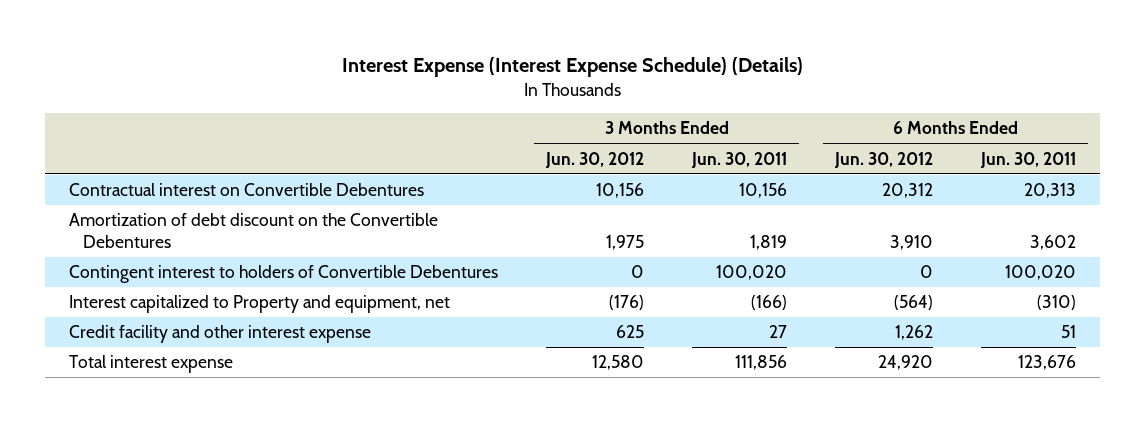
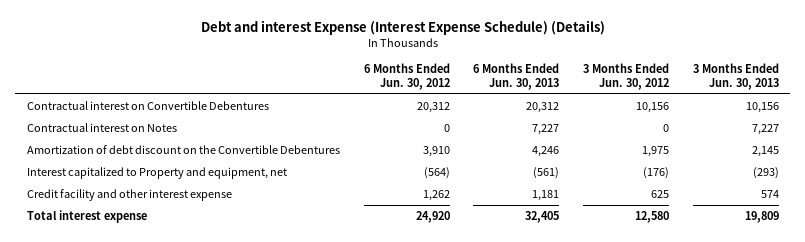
- Interest Expense (Interest Expense Schedule) (Details)
+ Debt and interest Expense (Interest Expense Schedule) (Details)
- | 3 Months Ended Jun. 30, 2012 | 3 Months Ended Jun. 30, 2011 | 6 Months Ended Jun. 30, 2012 | 6 Months Ended Jun. 30, 2011
+ | 6 Months Ended Jun. 30, 2012 | 6 Months Ended Jun. 30, 2013 | 3 Months Ended Jun. 30, 2012 | 3 Months Ended Jun. 30, 2013
+ Contractual interest on Notes | 0 | 7,227 | 0 | 7,227
- Contingent interest to holders of Convertible Debentures | 0 | 100,020 | 0 | 100,020

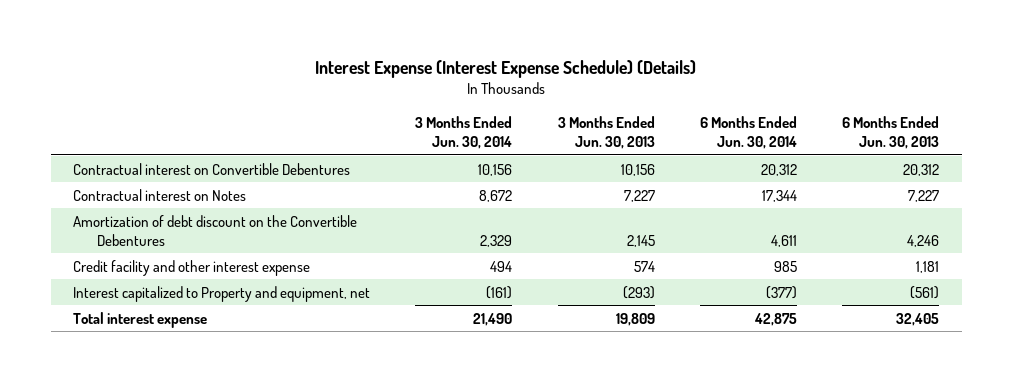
- Debt and interest Expense (Interest Expense Schedule) (Details)
+ Interest Expense (Interest Expense Schedule) (Details)
- | 6 Months Ended Jun. 30, 2012 | 6 Months Ended Jun. 30, 2013 | 3 Months Ended Jun. 30, 2012 | 3 Months Ended Jun. 30, 2013
+ | 3 Months Ended Jun. 30, 2014 | 3 Months Ended Jun. 30, 2013 | 6 Months Ended Jun. 30, 2014 | 6 Months Ended Jun. 30, 2013
moved down: Interest capitalized to Property and equipment, net | (161) | (293) | (377) | (561)

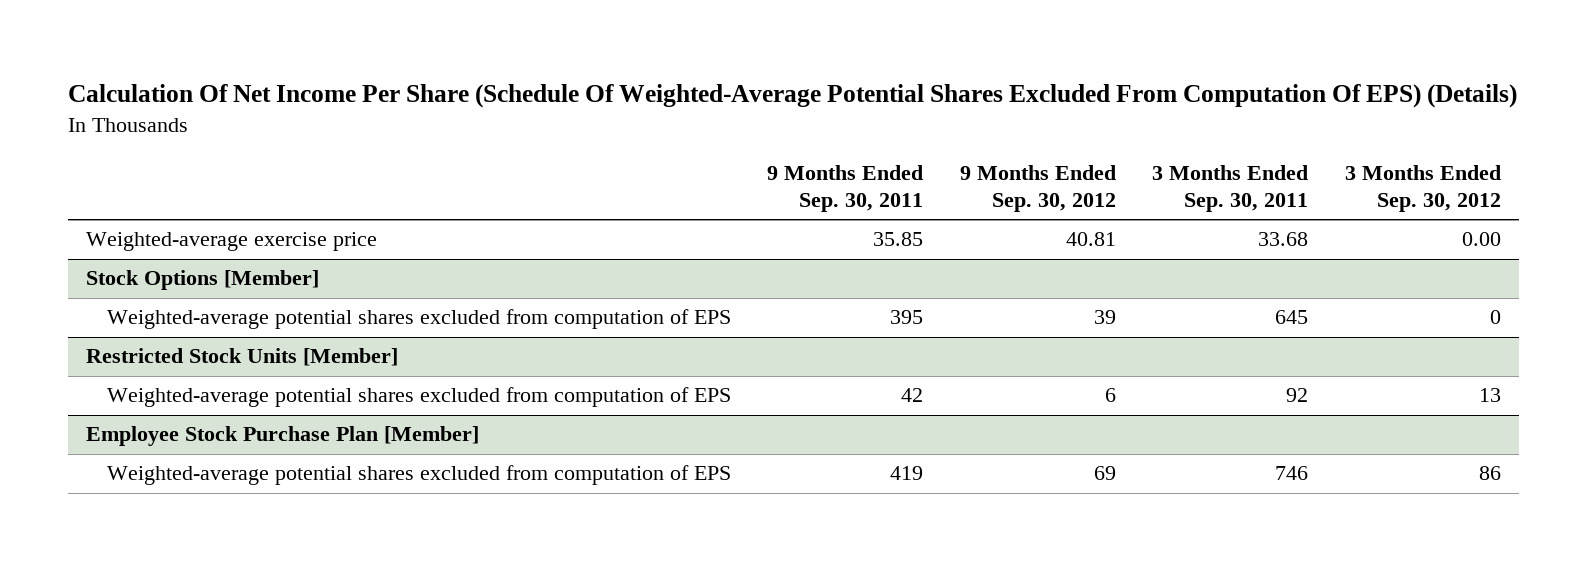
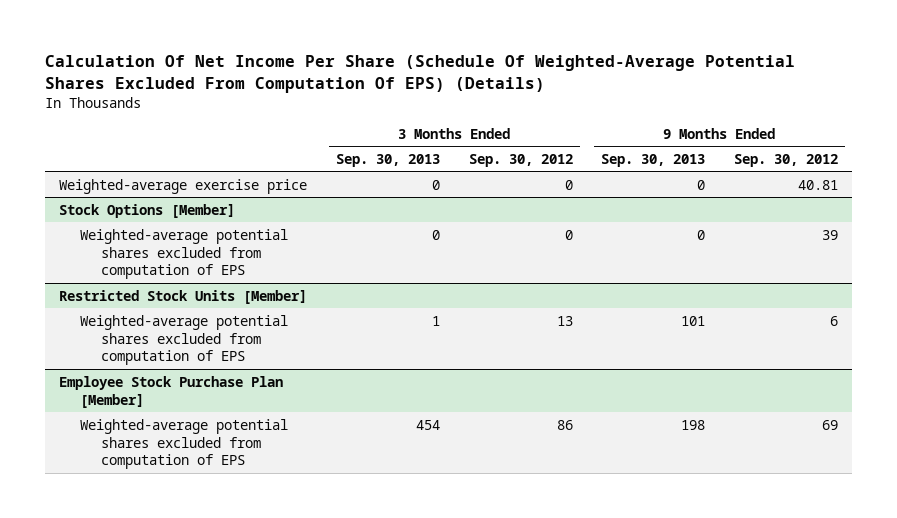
- | 9 Months Ended Sep. 30, 2011 | 9 Months Ended Sep. 30, 2012 | 3 Months Ended Sep. 30, 2011 | 3 Months Ended Sep. 30, 2012
+ | 3 Months Ended Sep. 30, 2013 | 3 Months Ended Sep. 30, 2012 | 9 Months Ended Sep. 30, 2013 | 9 Months Ended Sep. 30, 2012
- Weighted-average exercise price | 35.85 | 40.81 | 33.68 | 0.00
+ Weighted-average exercise price | 0 | 0 | 0 | 40.81

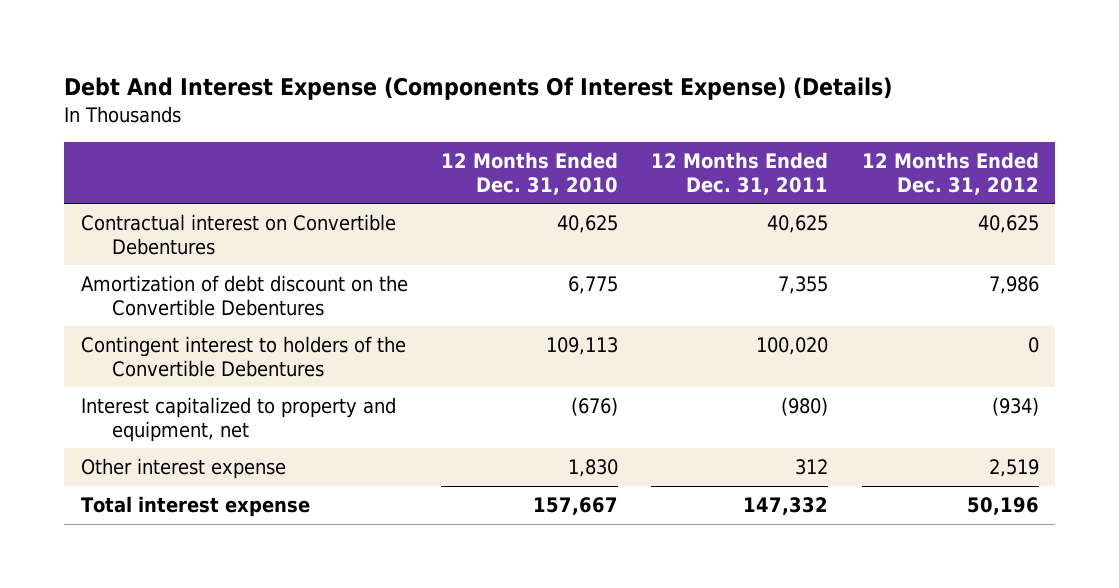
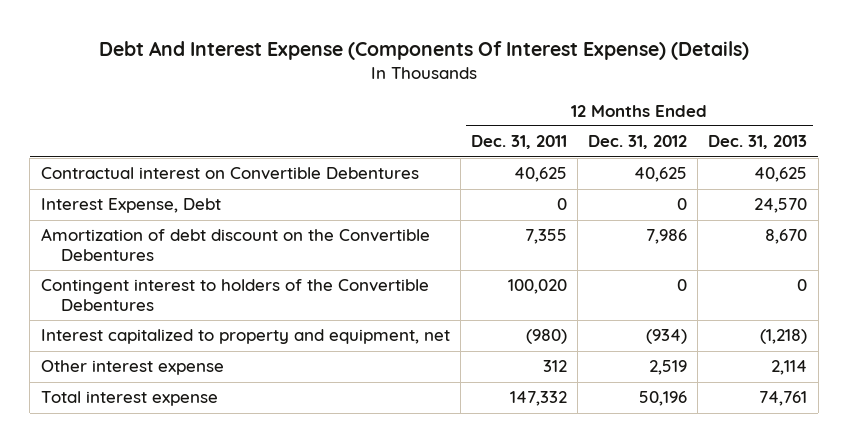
- | 12 Months Ended Dec. 31, 2010 | 12 Months Ended Dec. 31, 2011 | 12 Months Ended Dec. 31, 2012
+ | 12 Months Ended Dec. 31, 2011 | 12 Months Ended Dec. 31, 2012 | 12 Months Ended Dec. 31, 2013
+ Interest Expense, Debt | 0 | 0 | 24,570

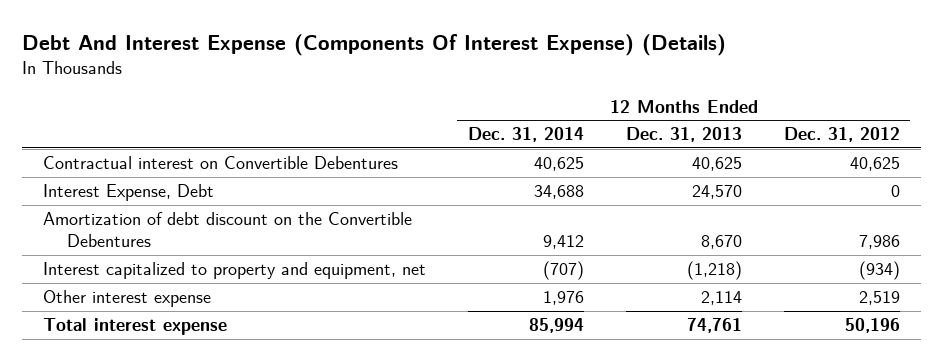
- | 12 Months Ended Dec. 31, 2011 | 12 Months Ended Dec. 31, 2012 | 12 Months Ended Dec. 31, 2013
+ | 12 Months Ended Dec. 31, 2014 | 12 Months Ended Dec. 31, 2013 | 12 Months Ended Dec. 31, 2012
- Contingent interest to holders of the Convertible Debentures | 100,020 | 0 | 0

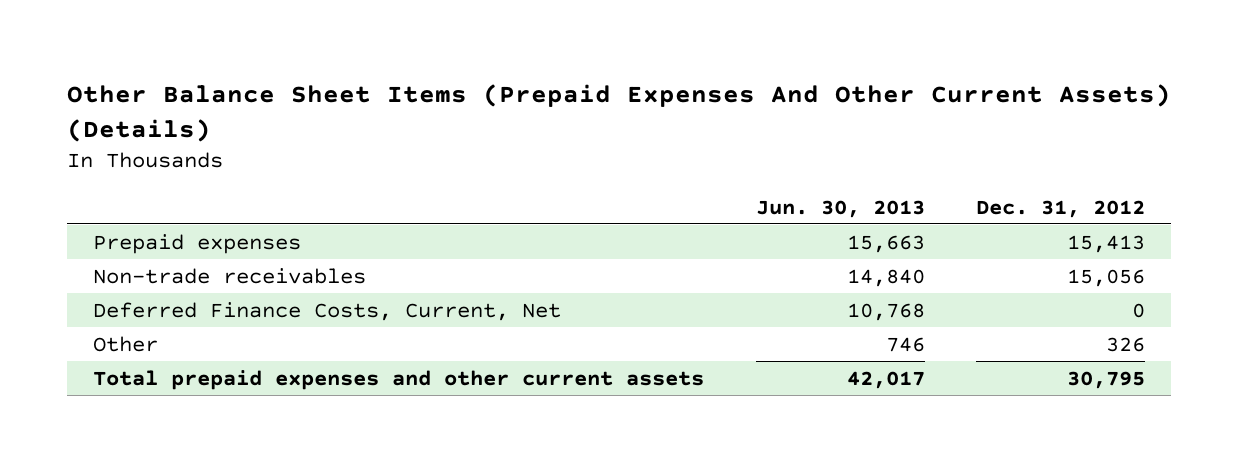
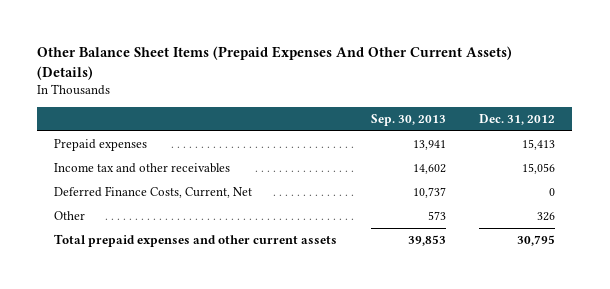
- | Jun. 30, 2013 | Dec. 31, 2012
+ | Sep. 30, 2013 | Dec. 31, 2012
- Non-trade receivables | 14,840 | 15,056
+ Income tax and other receivables | 14,602 | 15,056

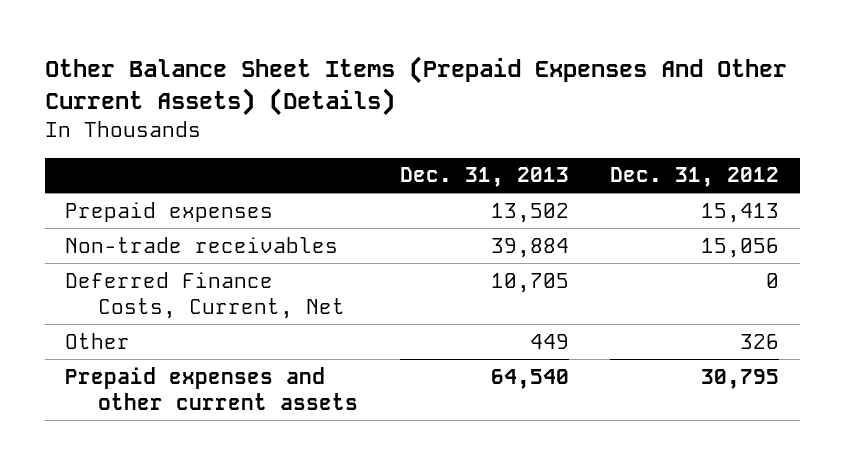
- | Sep. 30, 2013 | Dec. 31, 2012
+ | Dec. 31, 2013 | Dec. 31, 2012
- Income tax and other receivables | 14,602 | 15,056
+ Non-trade receivables | 39,884 | 15,056
- Total prepaid expenses and other current assets | 39,853 | 30,795
+ Prepaid expenses and other current assets | 64,540 | 30,795

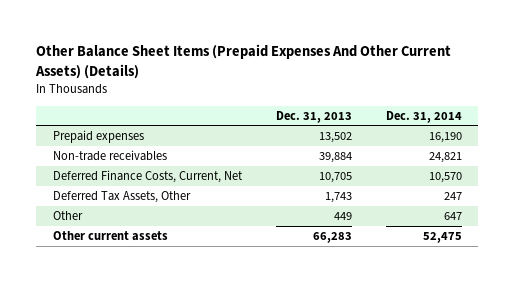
- | Dec. 31, 2013 | Dec. 31, 2012
+ | Dec. 31, 2013 | Dec. 31, 2014
+ Deferred Tax Assets, Other | 1,743 | 247
- Prepaid expenses and other current assets | 64,540 | 30,795
+ Other current assets | 66,283 | 52,475

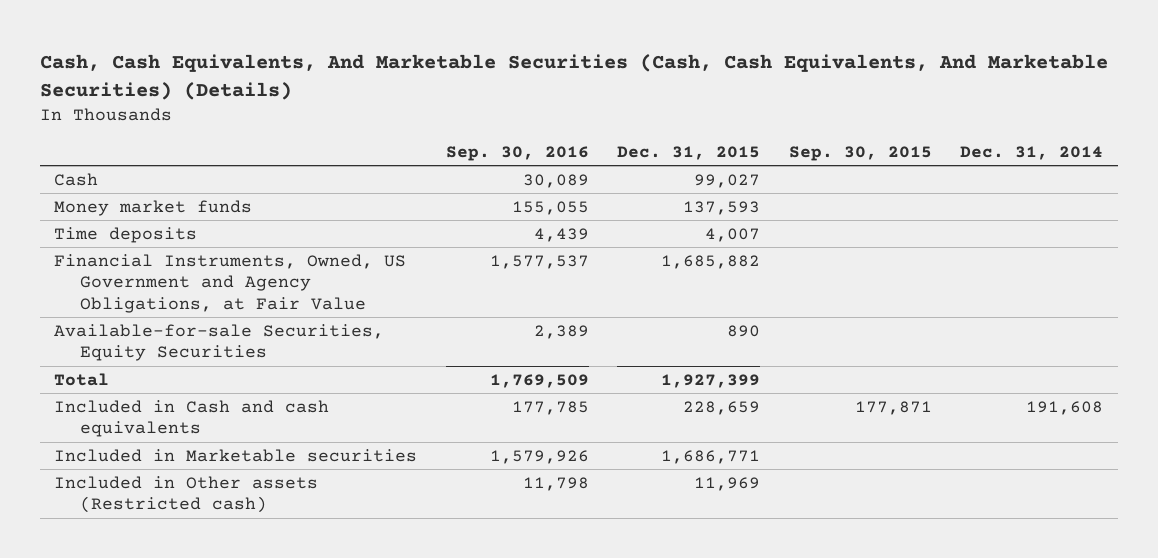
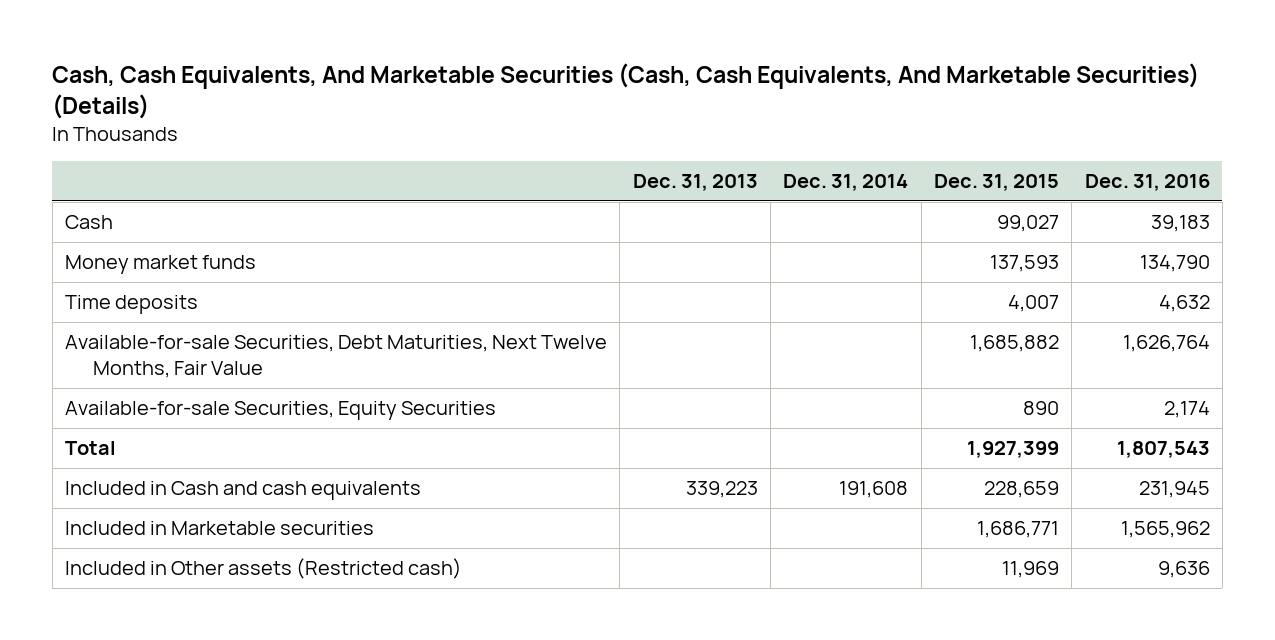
- | Sep. 30, 2016 | Dec. 31, 2015 | Sep. 30, 2015 | Dec. 31, 2014
+ | Dec. 31, 2013 | Dec. 31, 2014 | Dec. 31, 2015 | Dec. 31, 2016
- Financial Instruments, Owned, US Government and Agency Obligations, at Fair Value | 1,577,537 | 1,685,882 | |
+ Available-for-sale Securities, Debt Maturities, Next Twelve Months, Fair Value | | | 1,685,882 | 1,626,764

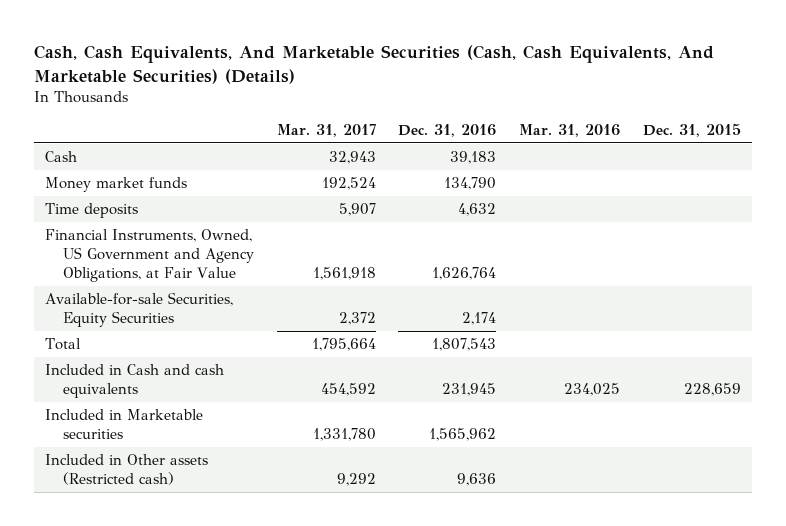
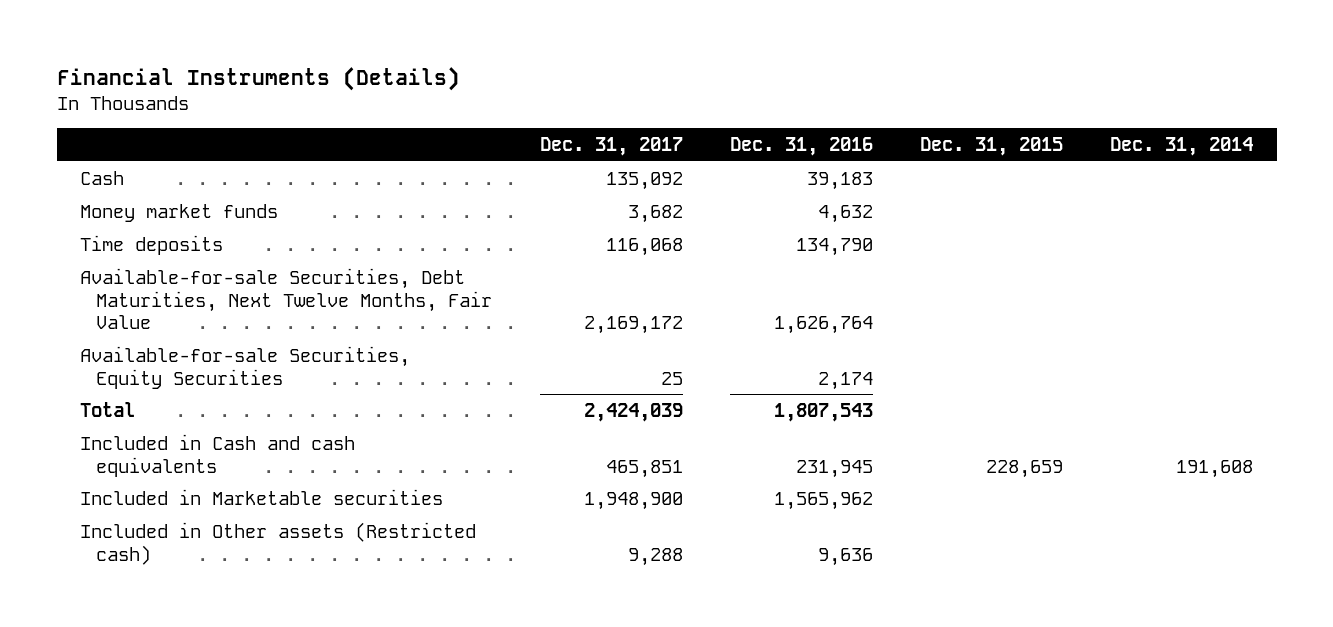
- Cash, Cash Equivalents, And Marketable Securities (Cash, Cash Equivalents, And Marketable Securities) (Details)
+ Financial Instruments (Details)
- | Mar. 31, 2017 | Dec. 31, 2016 | Mar. 31, 2016 | Dec. 31, 2015
+ | Dec. 31, 2017 | Dec. 31, 2016 | Dec. 31, 2015 | Dec. 31, 2014
- Money market funds | 192,524 | 134,790 | |
- Time deposits | 5,907 | 4,632 | |
- Financial Instruments, Owned, US Government and Agency Obligations, at Fair Value | 1,561,918 | 1,626,764 | |
+ Money market funds | 3,682 | 4,632 | |
+ Time deposits | 116,068 | 134,790 | |
+ Available-for-sale Securities, Debt Maturities, Next Twelve Months, Fair Value | 2,169,172 | 1,626,764 | |

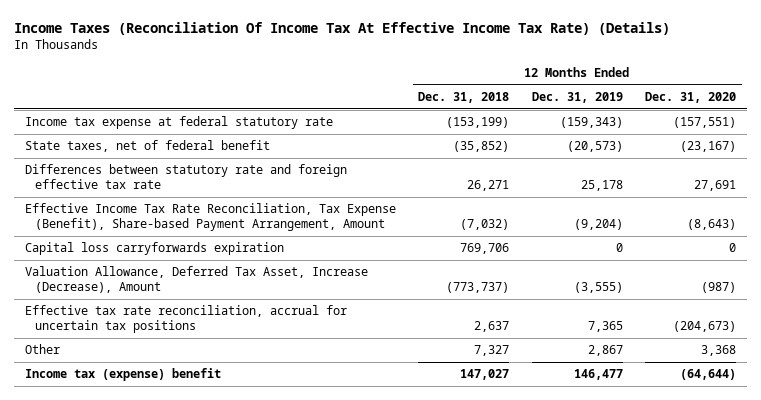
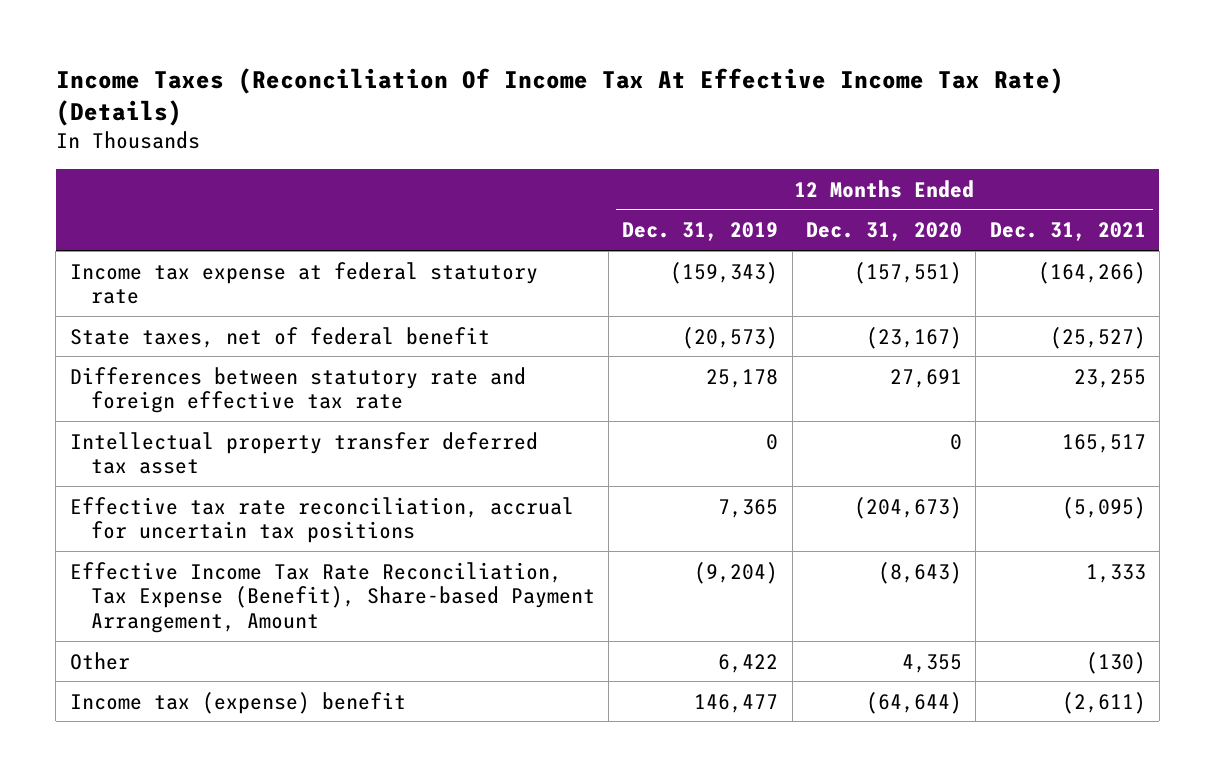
- | 12 Months Ended Dec. 31, 2018 | 12 Months Ended Dec. 31, 2019 | 12 Months Ended Dec. 31, 2020
+ | 12 Months Ended Dec. 31, 2019 | 12 Months Ended Dec. 31, 2020 | 12 Months Ended Dec. 31, 2021
- Capital loss carryforwards expiration | 769,706 | 0 | 0
- Valuation Allowance, Deferred Tax Asset, Increase (Decrease), Amount | (773,737) | (3,555) | (987)
+ Intellectual property transfer deferred tax asset | 0 | 0 | 165,517
- Other | 7,327 | 2,867 | 3,368
moved down: Effective Income Tax Rate Reconciliation, Tax Expense (Benefit), Share-based Payment Arrangement, Amount | (9,204) | (8,643) | 1,333
+ Other | 6,422 | 4,355 | (130)

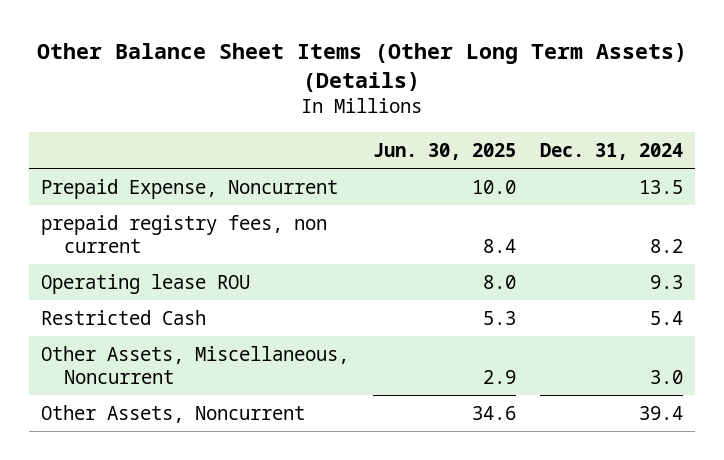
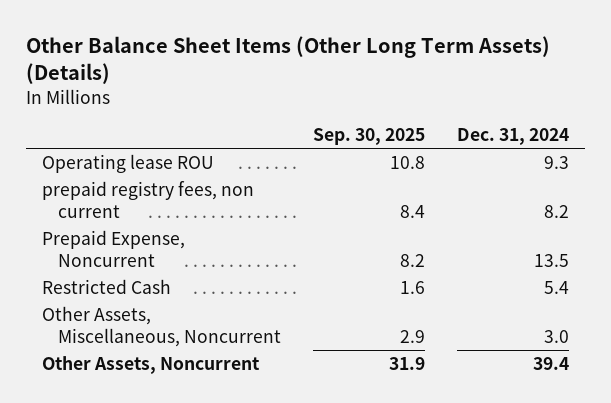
- | Jun. 30, 2025 | Dec. 31, 2024
+ | Sep. 30, 2025 | Dec. 31, 2024
moved down: prepaid registry fees, non current | 8.4 | 8.2
moved down: Prepaid Expense, Noncurrent | 8.2 | 13.5

